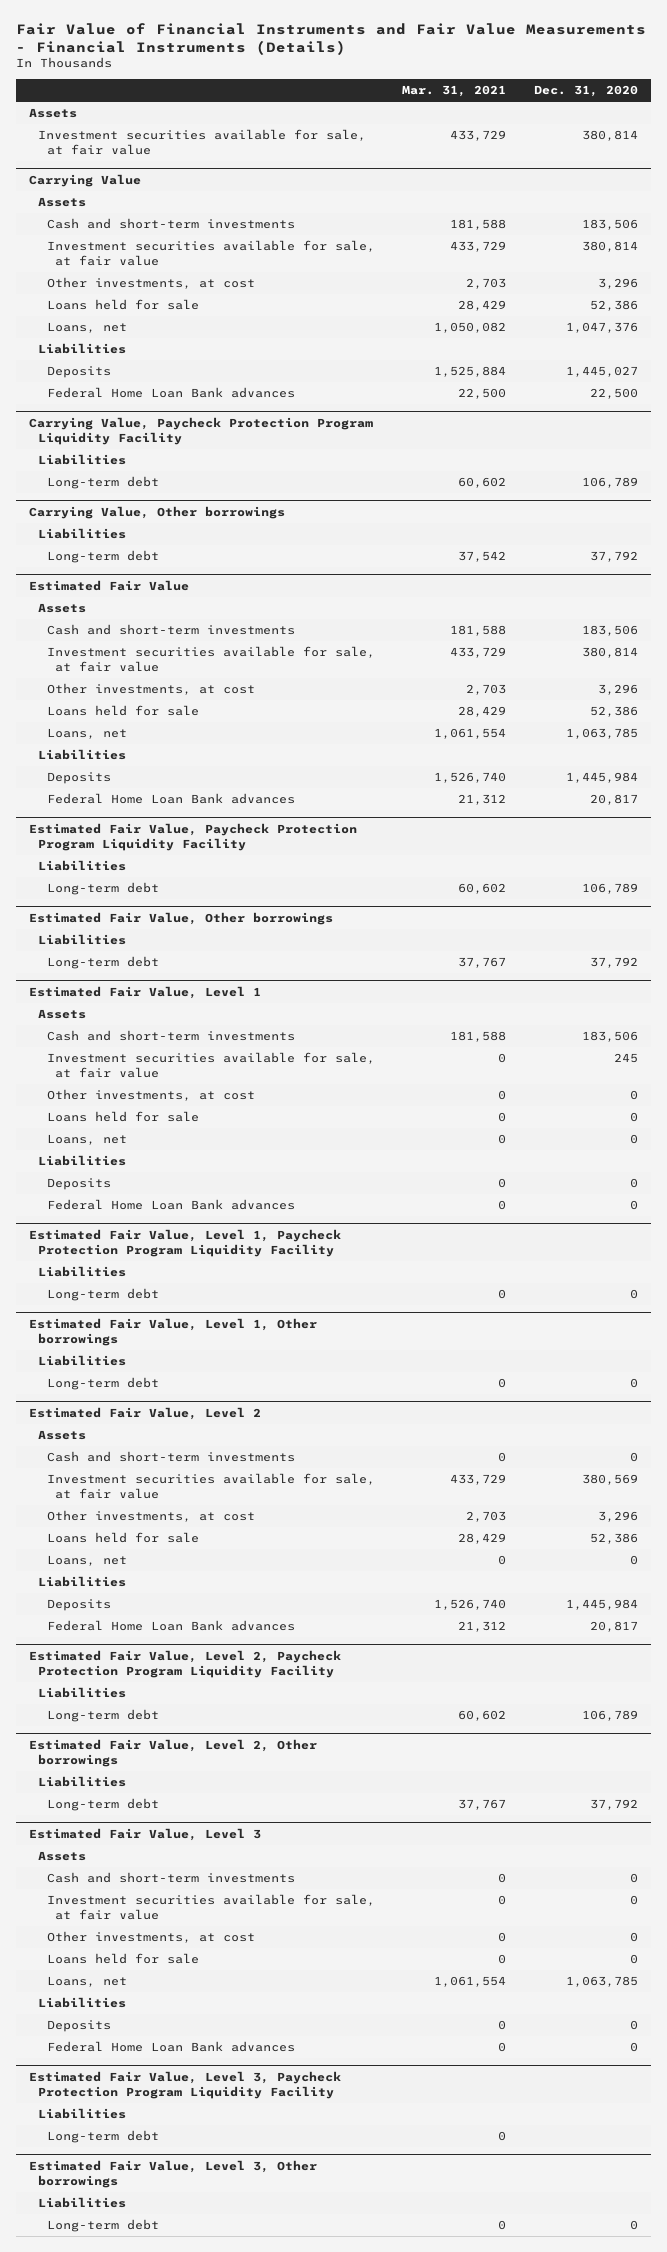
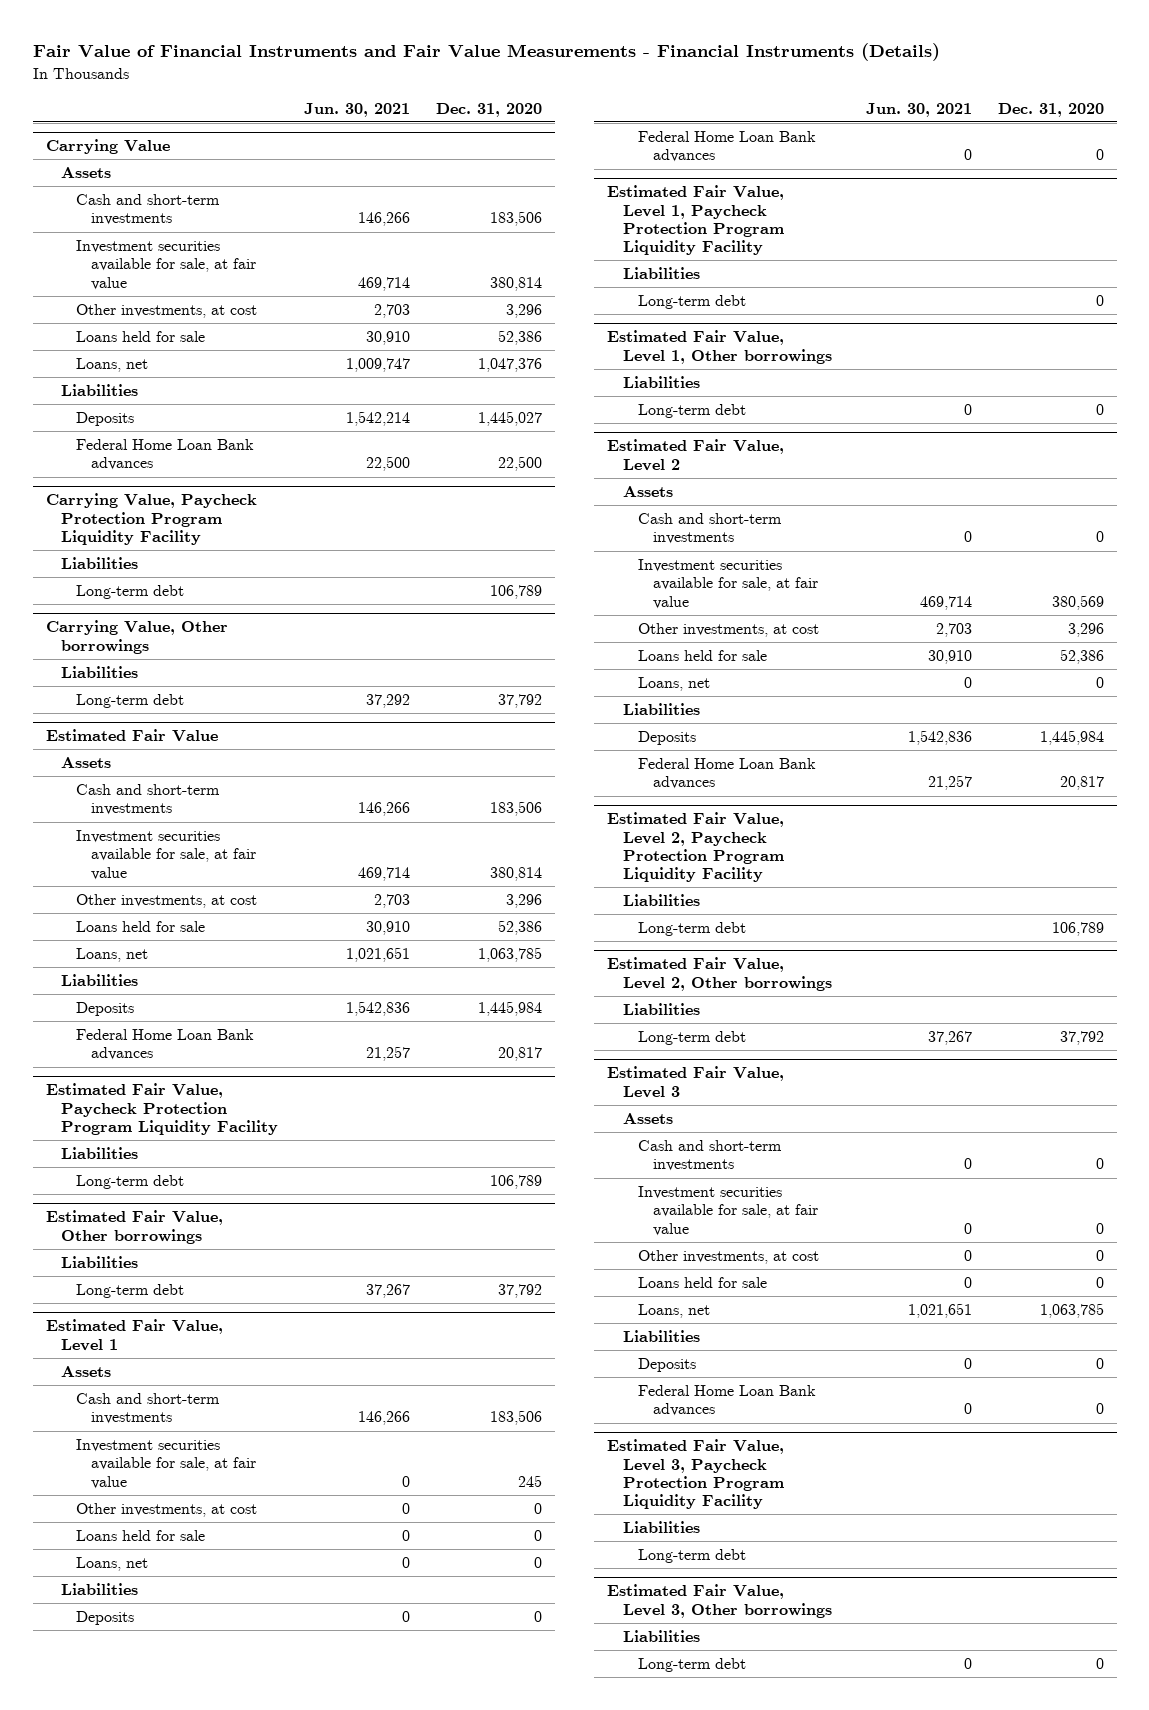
- | Mar. 31, 2021 | Dec. 31, 2020
+ | Jun. 30, 2021 | Dec. 31, 2020
- Assets
- Investment securities available for sale, at fair value | 433,729 | 380,814

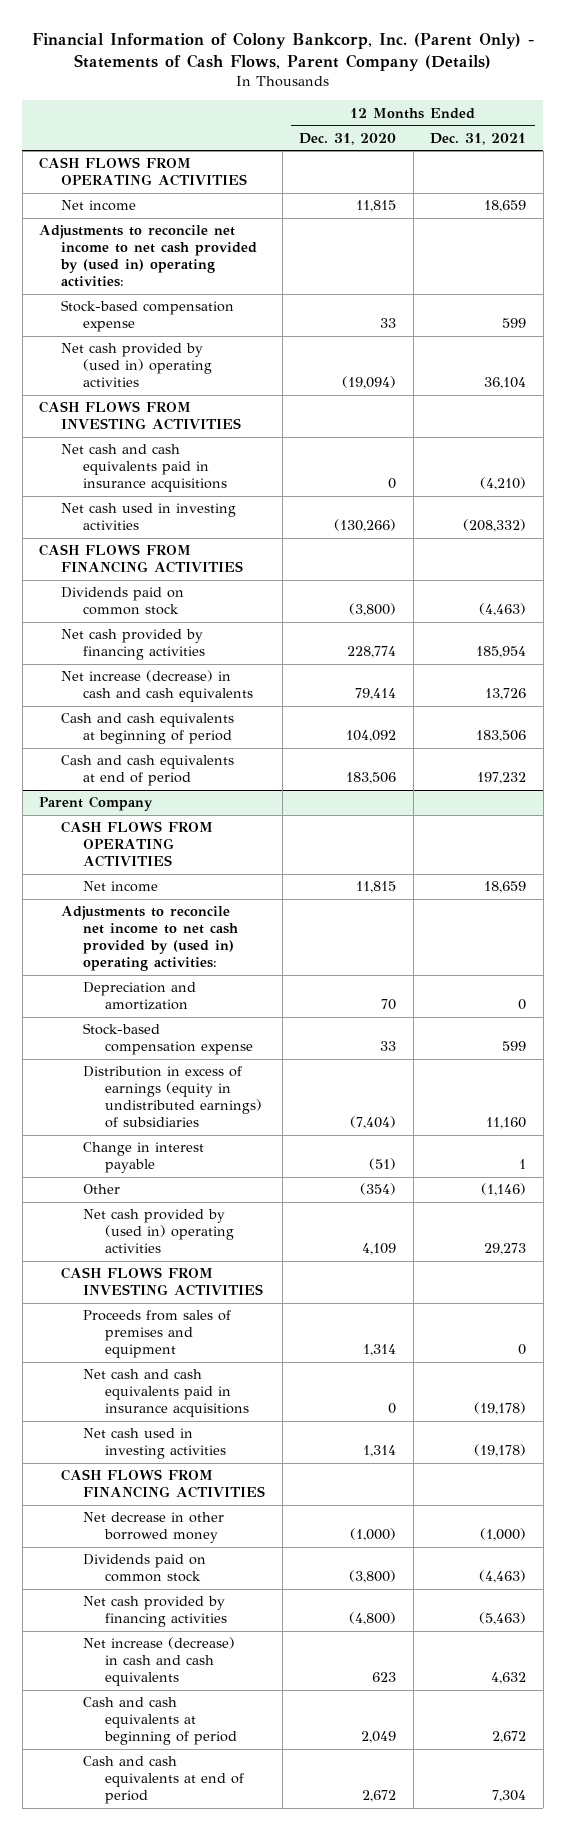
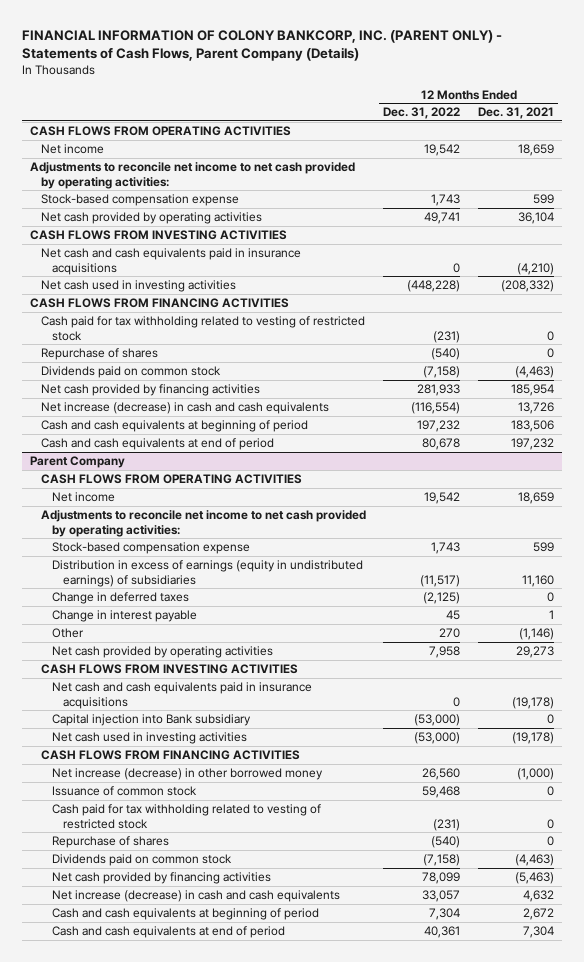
- Financial Information of Colony Bankcorp, Inc. (Parent Only) - Statements of Cash Flows, Parent Company (Details)
+ FINANCIAL INFORMATION OF COLONY BANKCORP, INC. (PARENT ONLY) - Statements of Cash Flows, Parent Company (Details)
- | 12 Months Ended Dec. 31, 2020 | 12 Months Ended Dec. 31, 2021
+ | 12 Months Ended Dec. 31, 2022 | 12 Months Ended Dec. 31, 2021
- Adjustments to reconcile net income to net cash provided by (used in) operating activities:
+ Adjustments to reconcile net income to net cash provided by operating activities:
- Net cash provided by (used in) operating activities | (19,094) | 36,104
+ Net cash provided by operating activities | 49,741 | 36,104
+ Cash paid for tax withholding related to vesting of restricted stock | (231) | 0
+ Repurchase of shares | (540) | 0
@ Parent Company
- Adjustments to reconcile net income to net cash provided by (used in) operating activities:
- Depreciation and amortization | 70 | 0
+ Adjustments to reconcile net income to net cash provided by operating activities:
+ Change in deferred taxes | (2,125) | 0
- Net cash provided by (used in) operating activities | 4,109 | 29,273
+ Net cash provided by operating activities | 7,958 | 29,273
- Proceeds from sales of premises and equipment | 1,314 | 0
+ Capital injection into Bank subsidiary | (53,000) | 0
- Net decrease in other borrowed money | (1,000) | (1,000)
+ Net increase (decrease) in other borrowed money | 26,560 | (1,000)
+ Issuance of common stock | 59,468 | 0
+ Cash paid for tax withholding related to vesting of restricted stock | (231) | 0
+ Repurchase of shares | (540) | 0

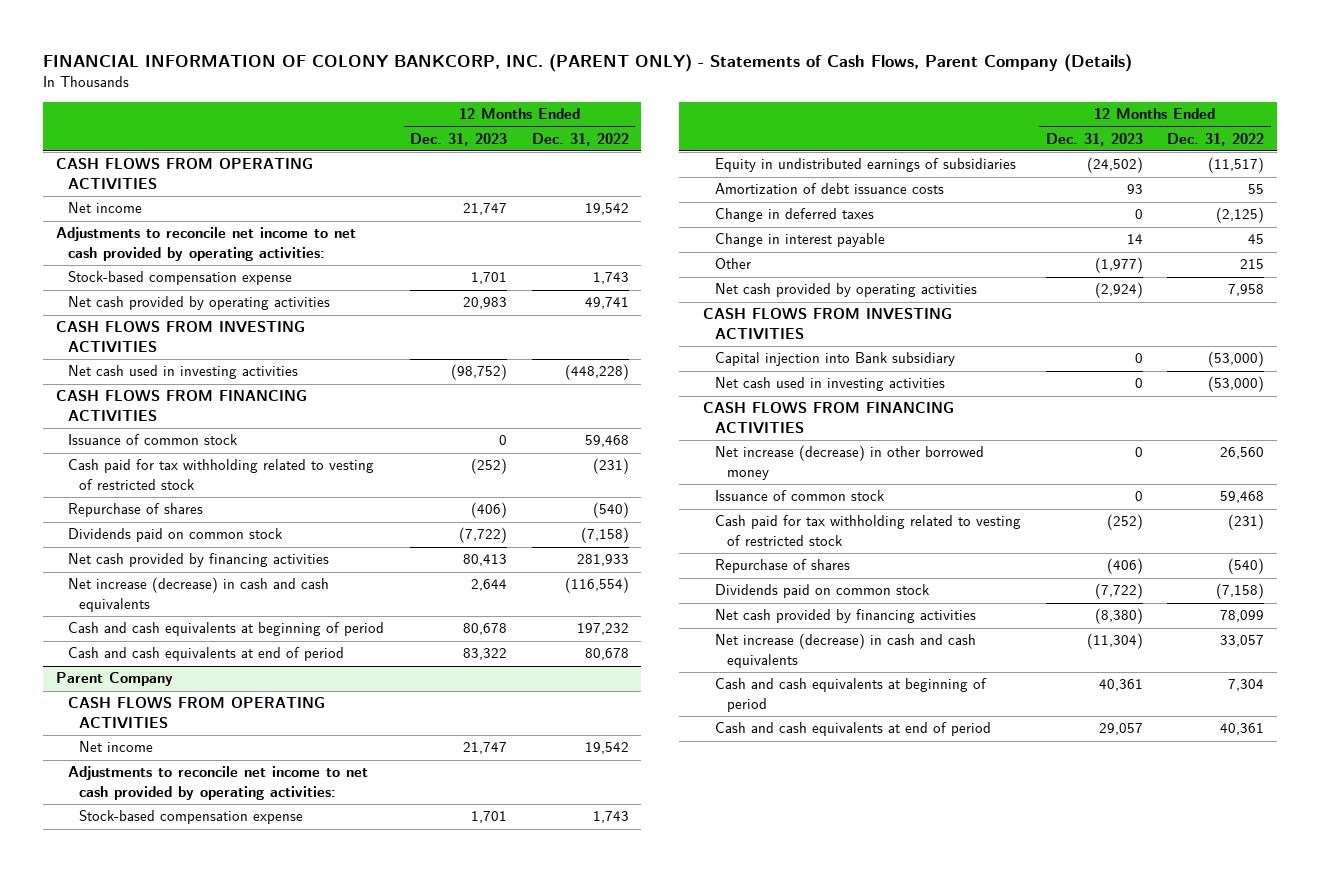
- | 12 Months Ended Dec. 31, 2022 | 12 Months Ended Dec. 31, 2021
+ | 12 Months Ended Dec. 31, 2023 | 12 Months Ended Dec. 31, 2022
- Net cash and cash equivalents paid in insurance acquisitions | 0 | (4,210)
+ Issuance of common stock | 0 | 59,468
@ Parent Company
- Distribution in excess of earnings (equity in undistributed earnings) of subsidiaries | (11,517) | 11,160
+ Equity in undistributed earnings of subsidiaries | (24,502) | (11,517)
+ Amortization of debt issuance costs | 93 | 55
- Other | 270 | (1,146)
+ Other | (1,977) | 215
- Net cash and cash equivalents paid in insurance acquisitions | 0 | (19,178)

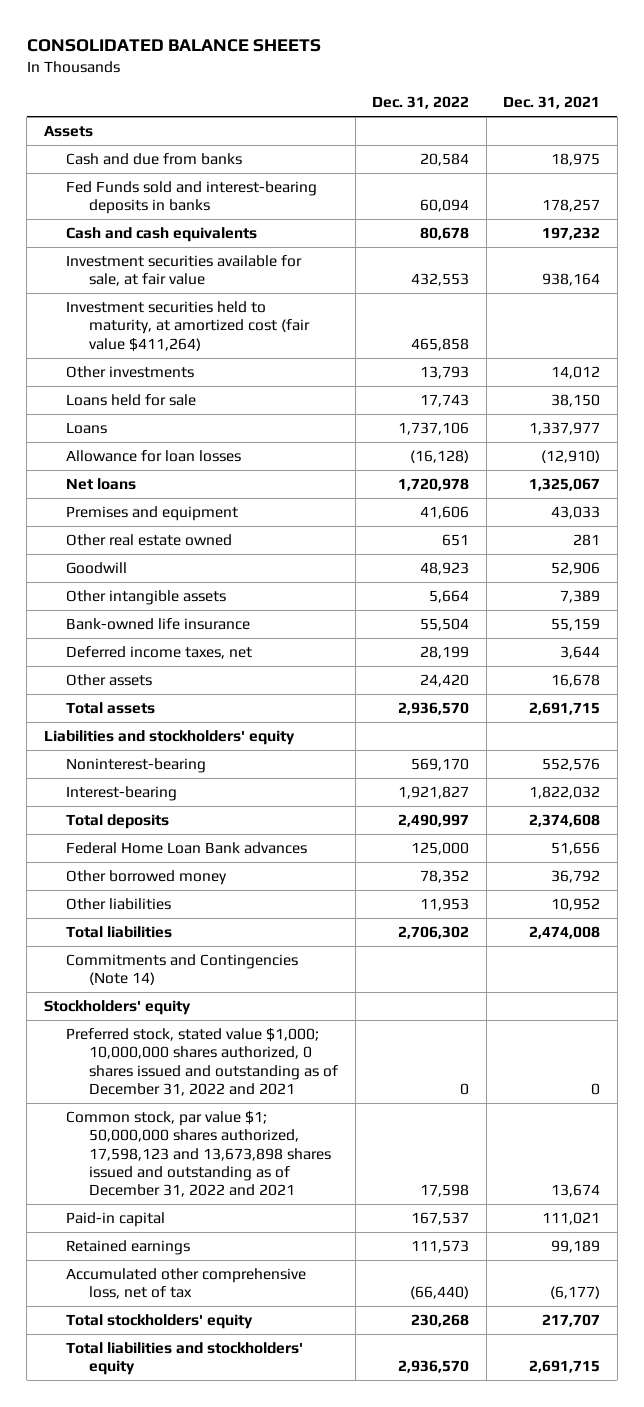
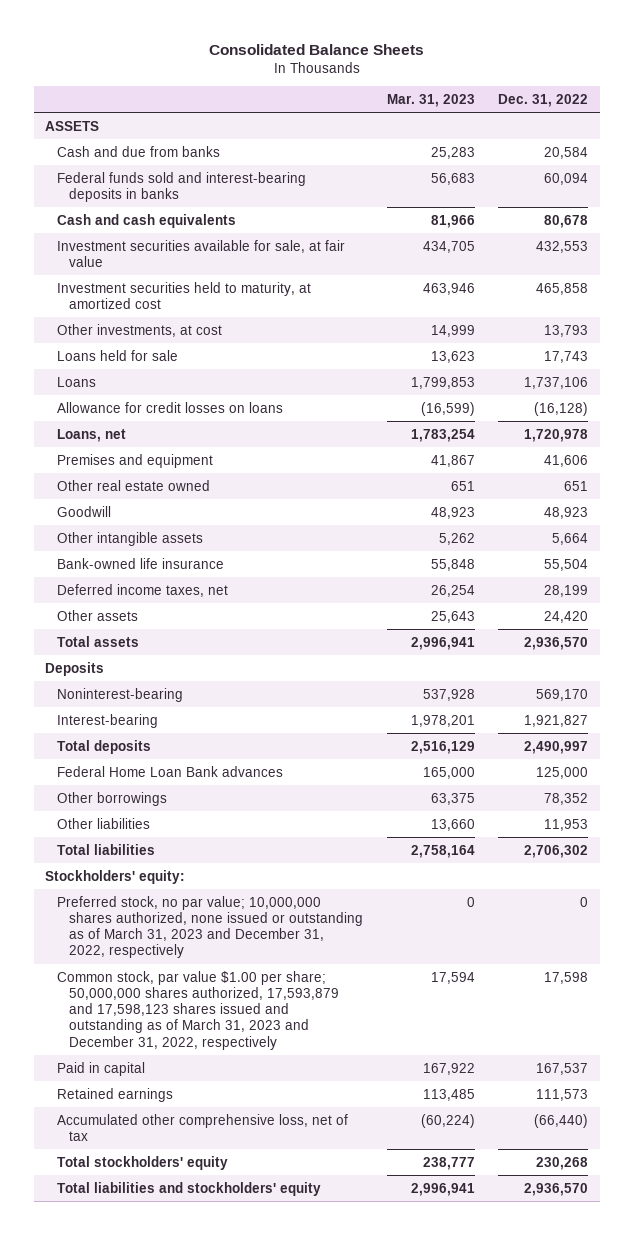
- CONSOLIDATED BALANCE SHEETS
+ Consolidated Balance Sheets
- | Dec. 31, 2022 | Dec. 31, 2021
+ | Mar. 31, 2023 | Dec. 31, 2022
- Assets
+ ASSETS
- Fed Funds sold and interest-bearing deposits in banks | 60,094 | 178,257
+ Federal funds sold and interest-bearing deposits in banks | 56,683 | 60,094
- Investment securities held to maturity, at amortized cost (fair value $411,264) | 465,858 |
- Other investments | 13,793 | 14,012
+ Investment securities held to maturity, at amortized cost | 463,946 | 465,858
+ Other investments, at cost | 14,999 | 13,793
- Allowance for loan losses | (16,128) | (12,910)
- Net loans | 1,720,978 | 1,325,067
+ Allowance for credit losses on loans | (16,599) | (16,128)
+ Loans, net | 1,783,254 | 1,720,978
- Liabilities and stockholders' equity
+ Deposits
- Other borrowed money | 78,352 | 36,792
+ Other borrowings | 63,375 | 78,352
- Commitments and Contingencies (Note 14)
- Stockholders' equity
- Preferred stock, stated value $1,000; 10,000,000 shares authorized, 0 shares issued and outstanding as of December 31, 2022 and 2021 | 0 | 0
- Common stock, par value $1; 50,000,000 shares authorized, 17,598,123 and 13,673,898 shares issued and outstanding as of December 31, 2022 and 2021 | 17,598 | 13,674
- Paid-in capital | 167,537 | 111,021
+ Stockholders' equity:
+ Preferred stock, no par value; 10,000,000 shares authorized, none issued or outstanding as of March 31, 2023 and December 31, 2022, respectively | 0 | 0
+ Common stock, par value $1.00 per share; 50,000,000 shares authorized, 17,593,879 and 17,598,123 shares issued and outstanding as of March 31, 2023 and December 31, 2022, respectively | 17,594 | 17,598
+ Paid in capital | 167,922 | 167,537

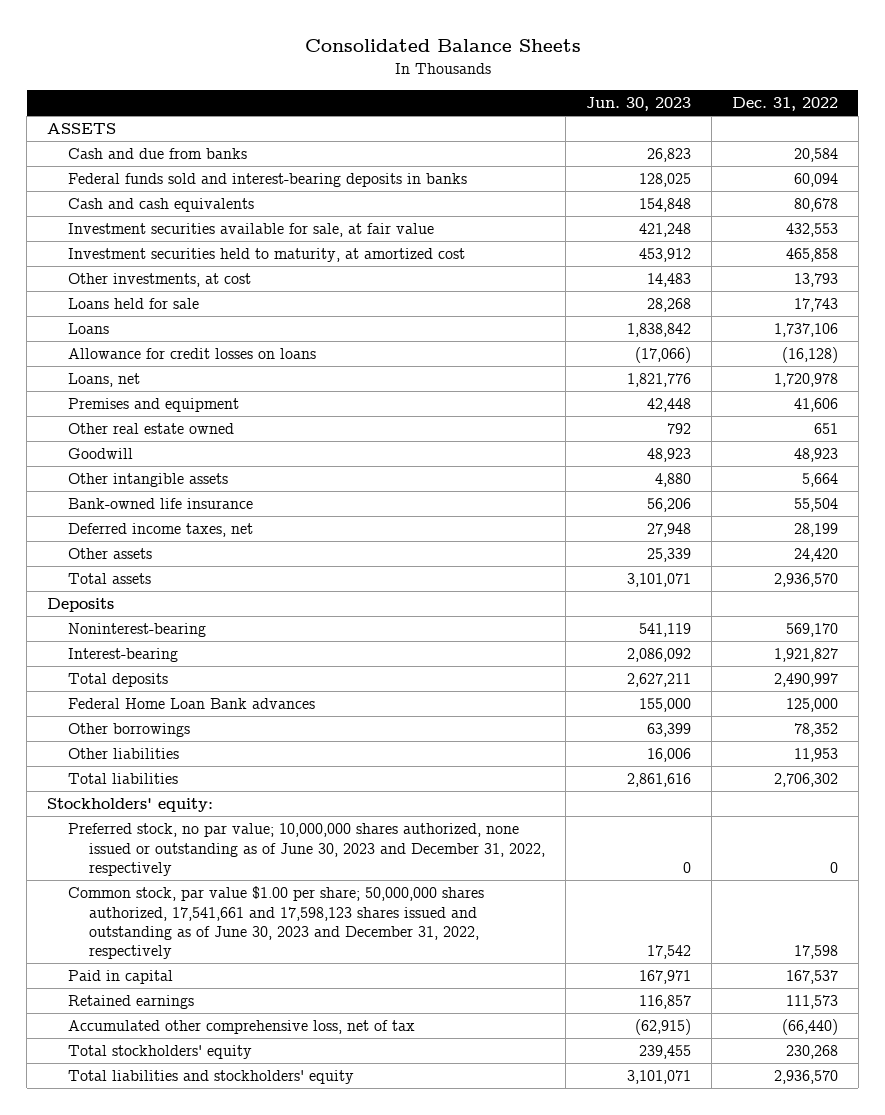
- | Mar. 31, 2023 | Dec. 31, 2022
+ | Jun. 30, 2023 | Dec. 31, 2022
- Preferred stock, no par value; 10,000,000 shares authorized, none issued or outstanding as of March 31, 2023 and December 31, 2022, respectively | 0 | 0
- Common stock, par value $1.00 per share; 50,000,000 shares authorized, 17,593,879 and 17,598,123 shares issued and outstanding as of March 31, 2023 and December 31, 2022, respectively | 17,594 | 17,598
+ Preferred stock, no par value; 10,000,000 shares authorized, none issued or outstanding as of June 30, 2023 and December 31, 2022, respectively | 0 | 0
+ Common stock, par value $1.00 per share; 50,000,000 shares authorized, 17,541,661 and 17,598,123 shares issued and outstanding as of June 30, 2023 and December 31, 2022, respectively | 17,542 | 17,598

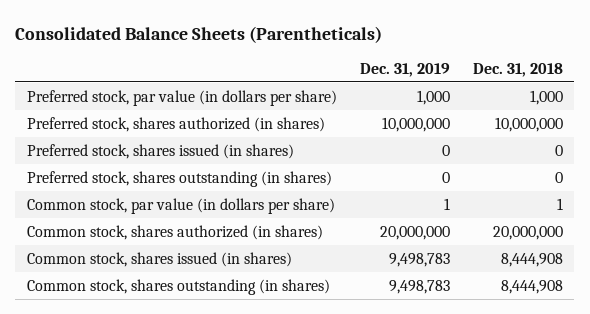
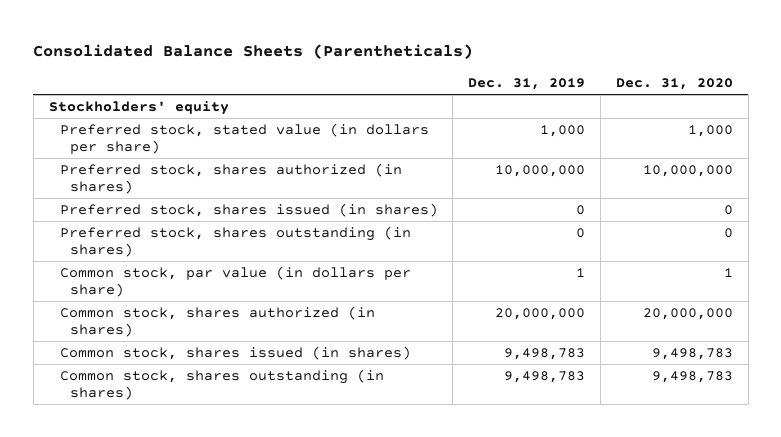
- | Dec. 31, 2019 | Dec. 31, 2018
+ | Dec. 31, 2019 | Dec. 31, 2020
- Preferred stock, par value (in dollars per share) | 1,000 | 1,000
+ Stockholders' equity
+ Preferred stock, stated value (in dollars per share) | 1,000 | 1,000

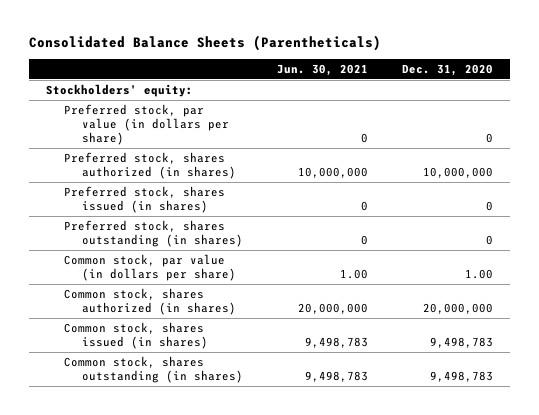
- | Dec. 31, 2019 | Dec. 31, 2020
+ | Jun. 30, 2021 | Dec. 31, 2020
- Stockholders' equity
- Preferred stock, stated value (in dollars per share) | 1,000 | 1,000
+ Stockholders' equity:
+ Preferred stock, par value (in dollars per share) | 0 | 0
- Common stock, par value (in dollars per share) | 1 | 1
+ Common stock, par value (in dollars per share) | 1.00 | 1.00

